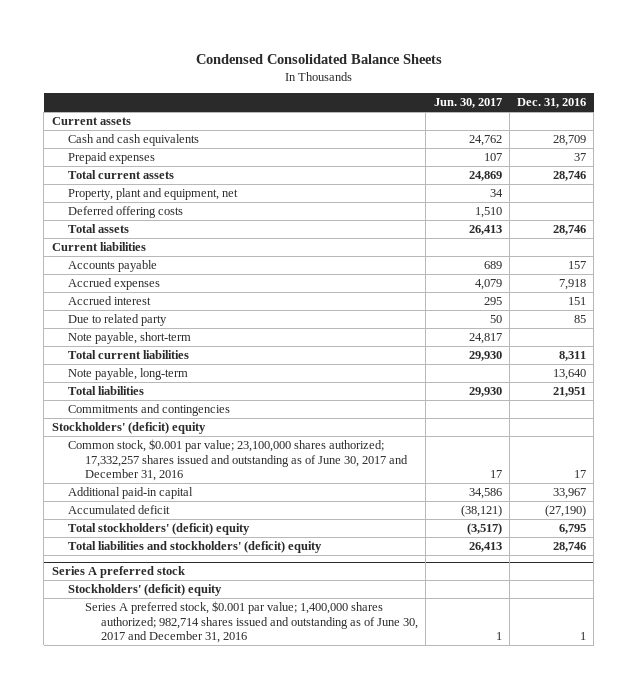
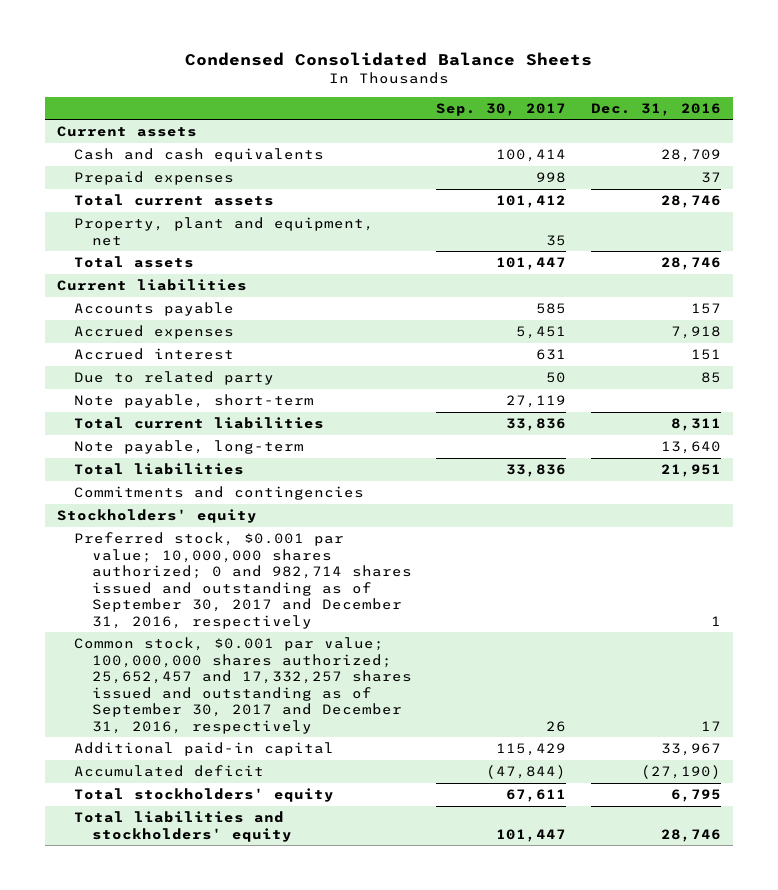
- | Jun. 30, 2017 | Dec. 31, 2016
+ | Sep. 30, 2017 | Dec. 31, 2016
- Deferred offering costs | 1,510 |
- Stockholders' (deficit) equity
- Common stock, $0.001 par value; 23,100,000 shares authorized; 17,332,257 shares issued and outstanding as of June 30, 2017 and December 31, 2016 | 17 | 17
+ Stockholders' equity
+ Preferred stock, $0.001 par value; 10,000,000 shares authorized; 0 and 982,714 shares issued and outstanding as of September 30, 2017 and December 31, 2016, respectively | | 1
+ Common stock, $0.001 par value; 100,000,000 shares authorized; 25,652,457 and 17,332,257 shares issued and outstanding as of September 30, 2017 and December 31, 2016, respectively | 26 | 17
- Total stockholders' (deficit) equity | (3,517) | 6,795
- Total liabilities and stockholders' (deficit) equity | 26,413 | 28,746
- Series A preferred stock
- Stockholders' (deficit) equity
- Series A preferred stock, $0.001 par value; 1,400,000 shares authorized; 982,714 shares issued and outstanding as of June 30, 2017 and December 31, 2016 | 1 | 1
+ Total stockholders' equity | 67,611 | 6,795
+ Total liabilities and stockholders' equity | 101,447 | 28,746

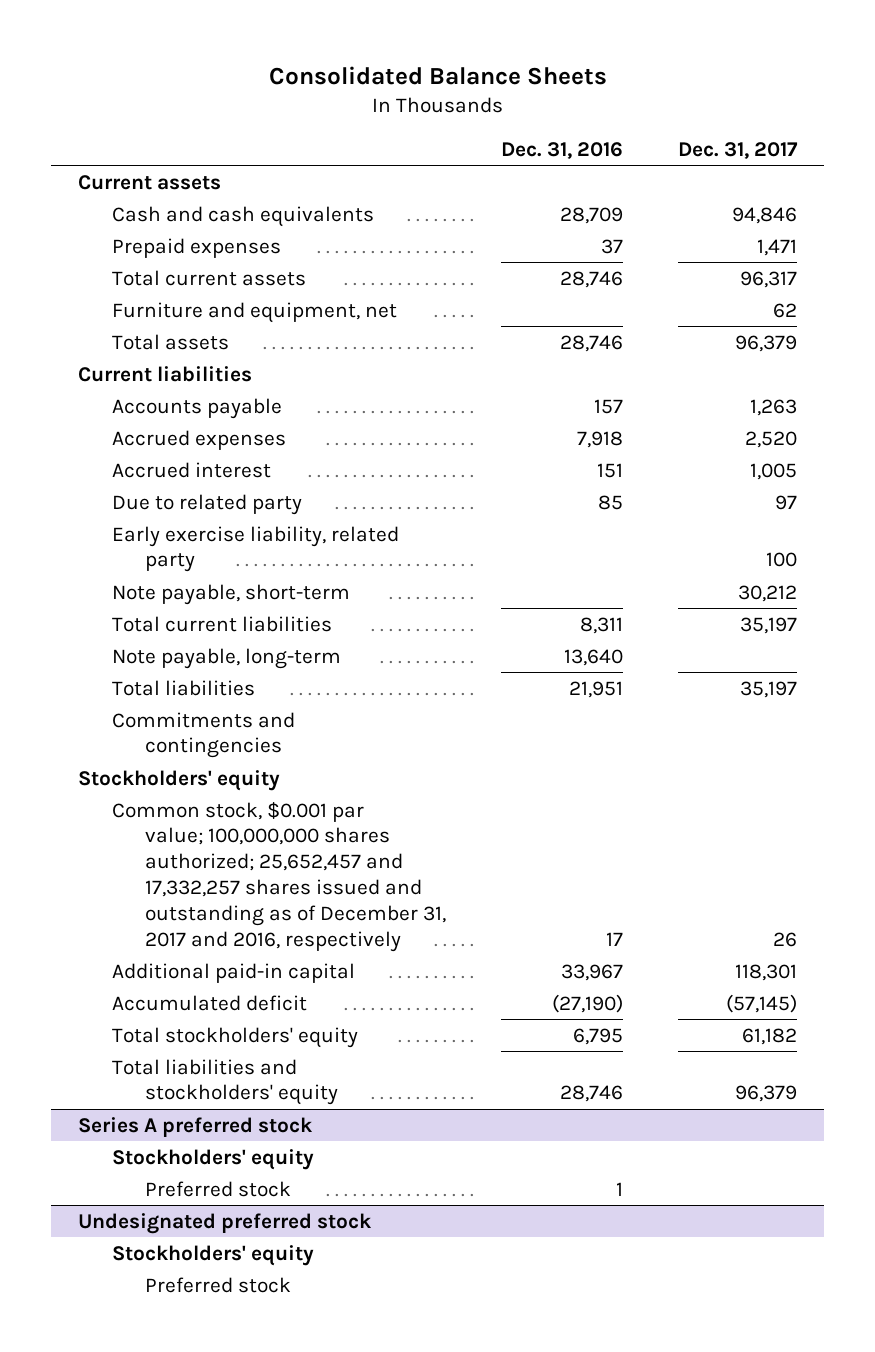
- Condensed Consolidated Balance Sheets
+ Consolidated Balance Sheets
- | Sep. 30, 2017 | Dec. 31, 2016
+ | Dec. 31, 2016 | Dec. 31, 2017
- Property, plant and equipment, net | 35 |
+ Furniture and equipment, net | | 62
+ Early exercise liability, related party | | 100
- Preferred stock, $0.001 par value; 10,000,000 shares authorized; 0 and 982,714 shares issued and outstanding as of September 30, 2017 and December 31, 2016, respectively | | 1
- Common stock, $0.001 par value; 100,000,000 shares authorized; 25,652,457 and 17,332,257 shares issued and outstanding as of September 30, 2017 and December 31, 2016, respectively | 26 | 17
+ Common stock, $0.001 par value; 100,000,000 shares authorized; 25,652,457 and 17,332,257 shares issued and outstanding as of December 31, 2017 and 2016, respectively | 17 | 26
+ Series A preferred stock
+ Stockholders' equity
+ Preferred stock | 1 |
+ Undesignated preferred stock
+ Stockholders' equity
+ Preferred stock

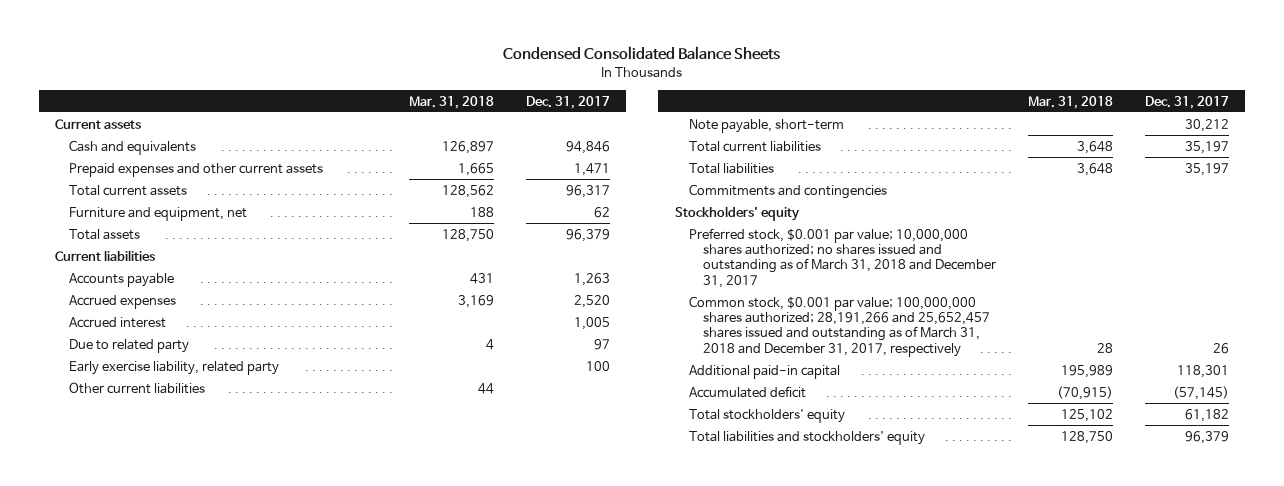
- Consolidated Balance Sheets
+ Condensed Consolidated Balance Sheets
- | Dec. 31, 2016 | Dec. 31, 2017
+ | Mar. 31, 2018 | Dec. 31, 2017
- Cash and cash equivalents | 28,709 | 94,846
- Prepaid expenses | 37 | 1,471
+ Cash and equivalents | 126,897 | 94,846
+ Prepaid expenses and other current assets | 1,665 | 1,471
+ Other current liabilities | 44 |
- Note payable, long-term | 13,640 |
- Common stock, $0.001 par value; 100,000,000 shares authorized; 25,652,457 and 17,332,257 shares issued and outstanding as of December 31, 2017 and 2016, respectively | 17 | 26
+ Preferred stock, $0.001 par value; 10,000,000 shares authorized; no shares issued and outstanding as of March 31, 2018 and December 31, 2017
+ Common stock, $0.001 par value; 100,000,000 shares authorized; 28,191,266 and 25,652,457 shares issued and outstanding as of March 31, 2018 and December 31, 2017, respectively | 28 | 26
- Series A preferred stock
- Stockholders' equity
- Preferred stock | 1 |
- Undesignated preferred stock
- Stockholders' equity
- Preferred stock

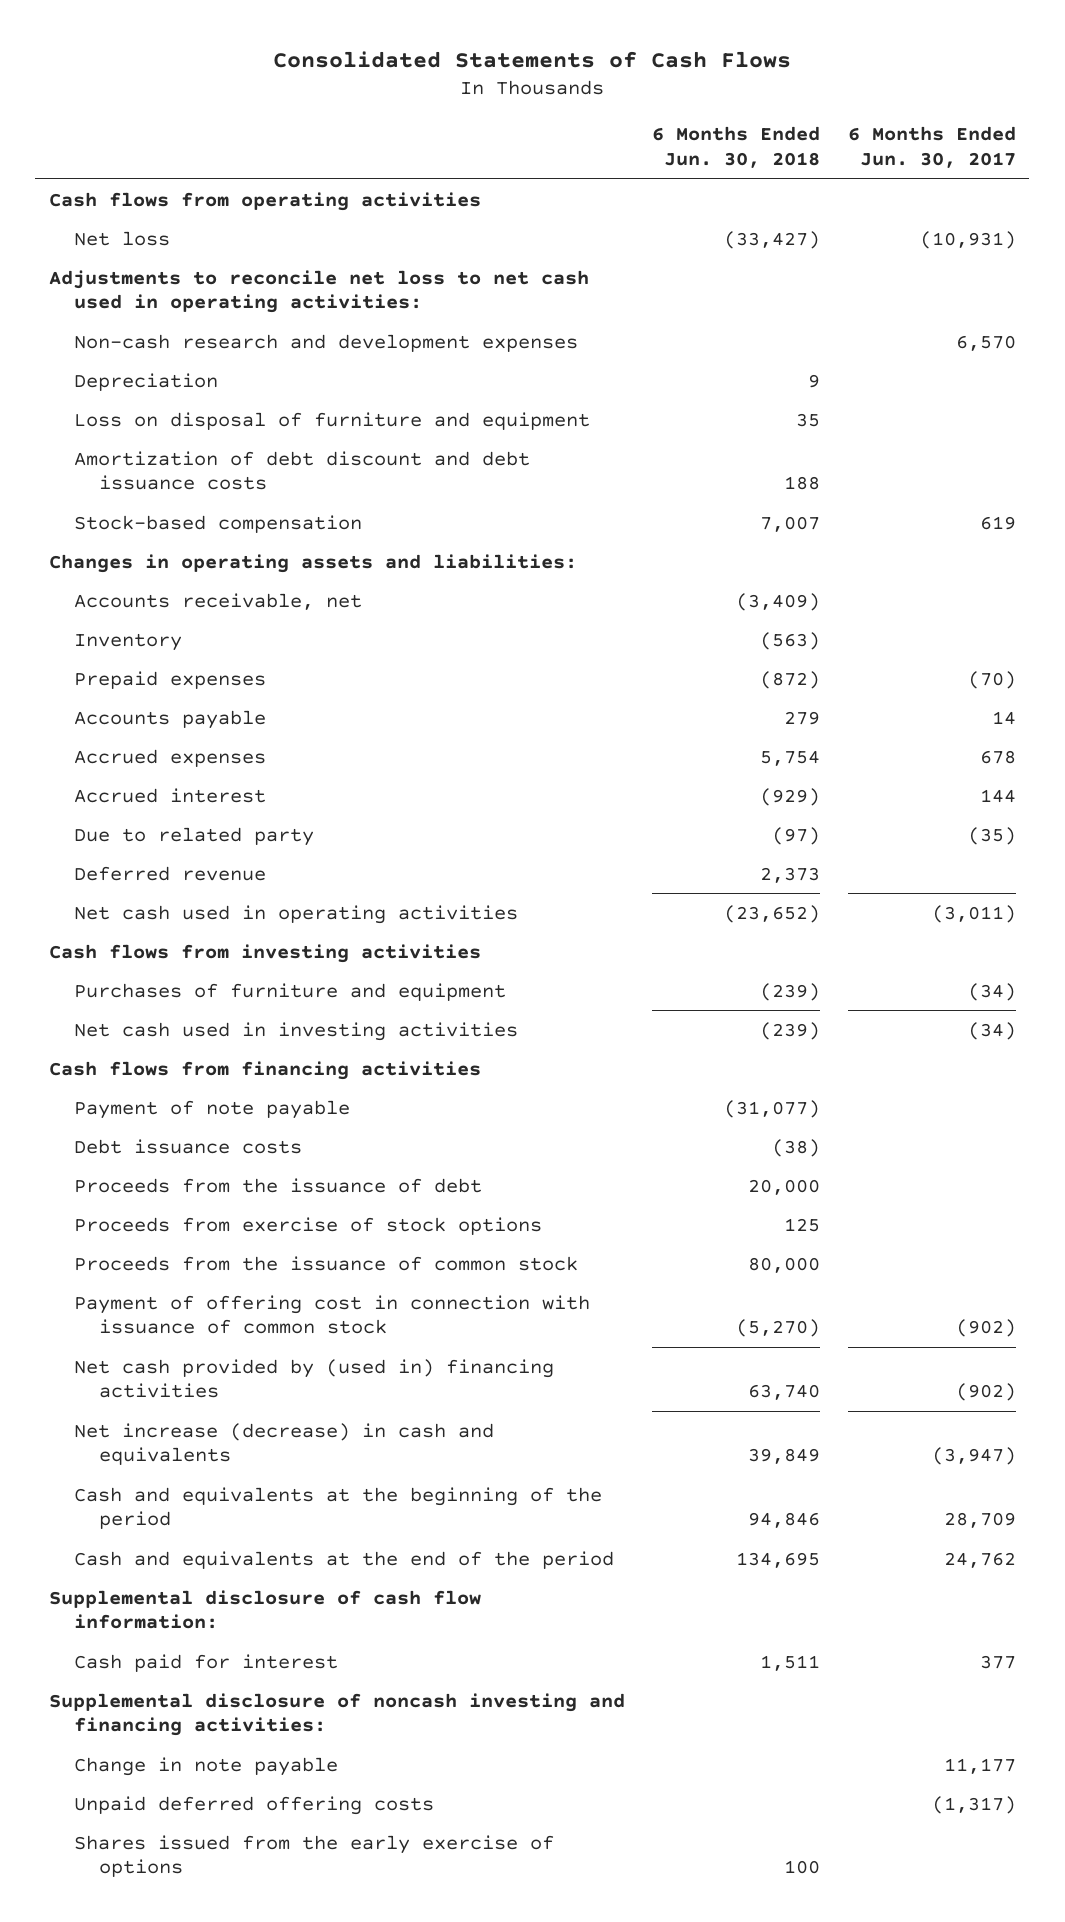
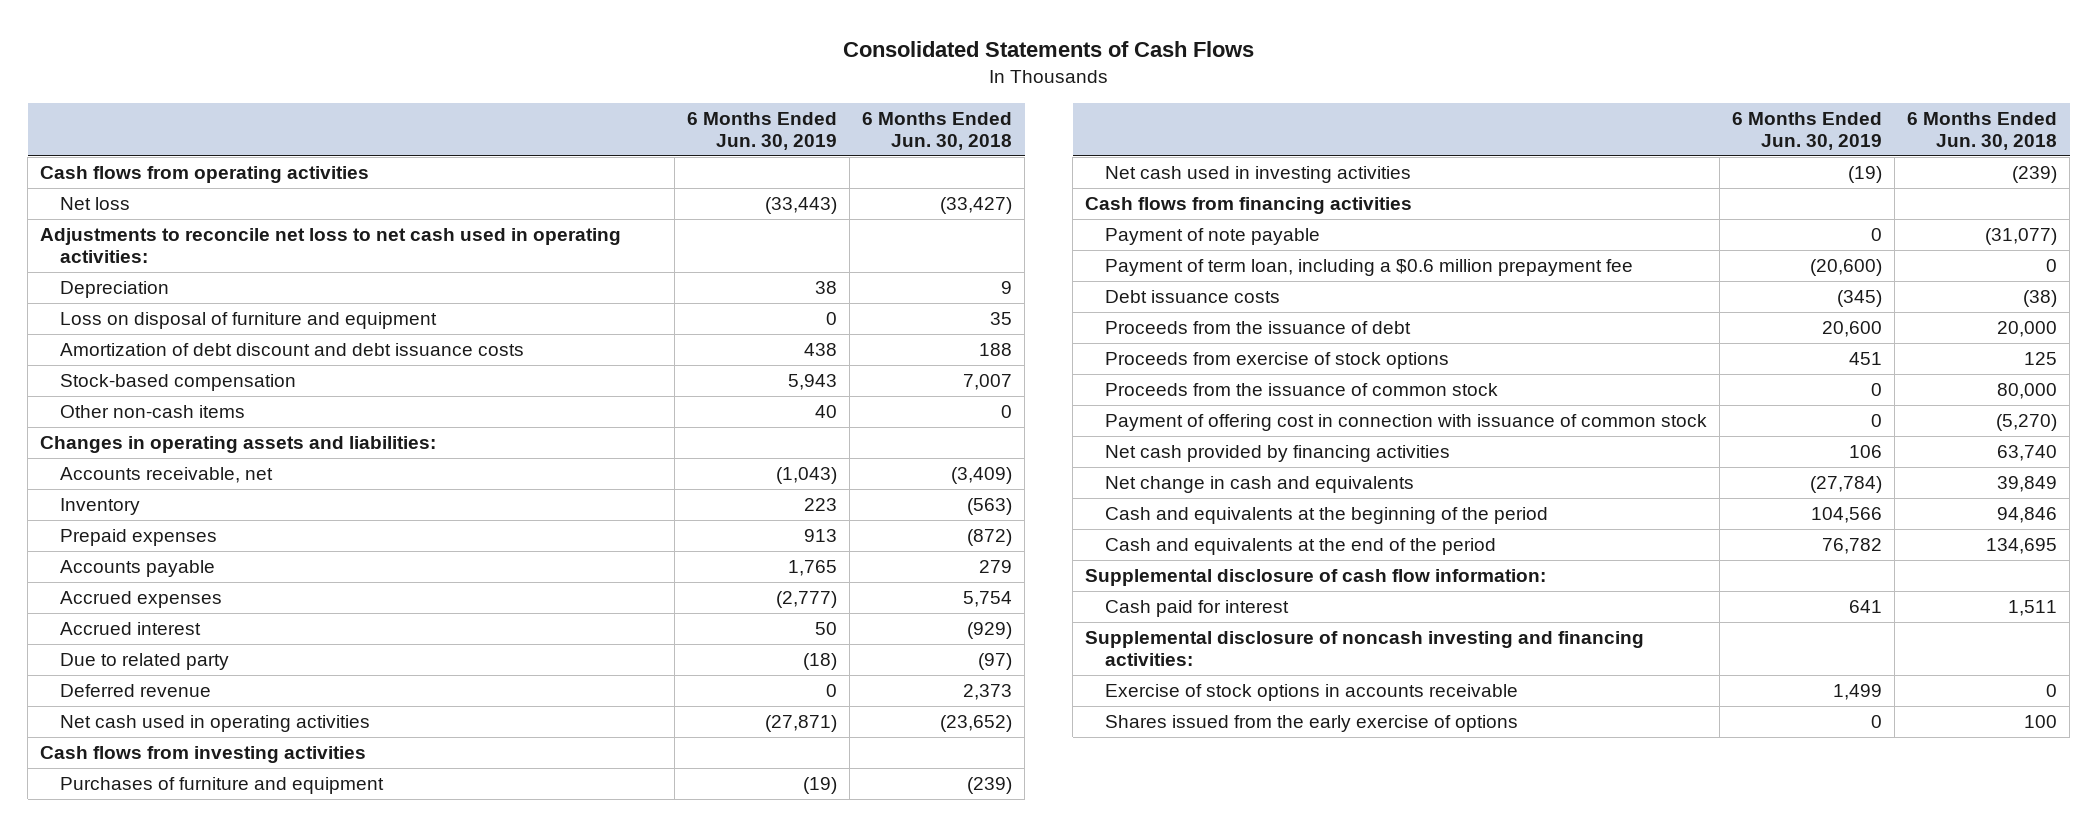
- | 6 Months Ended Jun. 30, 2018 | 6 Months Ended Jun. 30, 2017
+ | 6 Months Ended Jun. 30, 2019 | 6 Months Ended Jun. 30, 2018
- Non-cash research and development expenses | | 6,570
+ Other non-cash items | 40 | 0
+ Payment of term loan, including a $0.6 million prepayment fee | (20,600) | 0
- Net cash provided by (used in) financing activities | 63,740 | (902)
- Net increase (decrease) in cash and equivalents | 39,849 | (3,947)
+ Net cash provided by financing activities | 106 | 63,740
+ Net change in cash and equivalents | (27,784) | 39,849
- Change in note payable | | 11,177
- Unpaid deferred offering costs | | (1,317)
+ Exercise of stock options in accounts receivable | 1,499 | 0

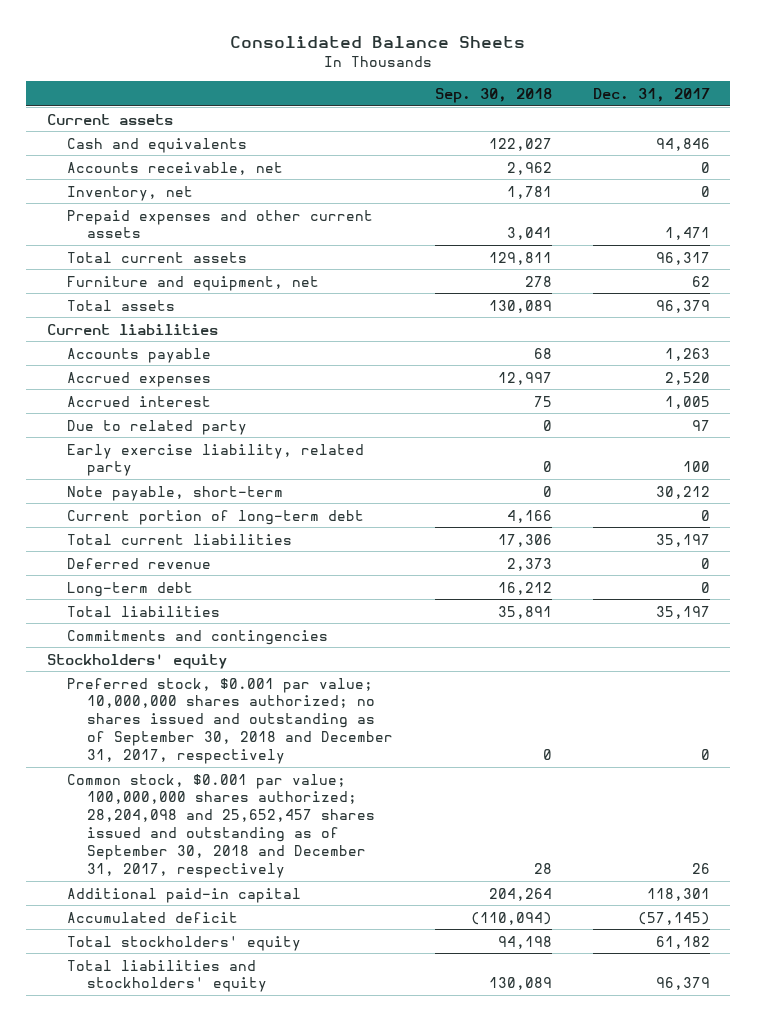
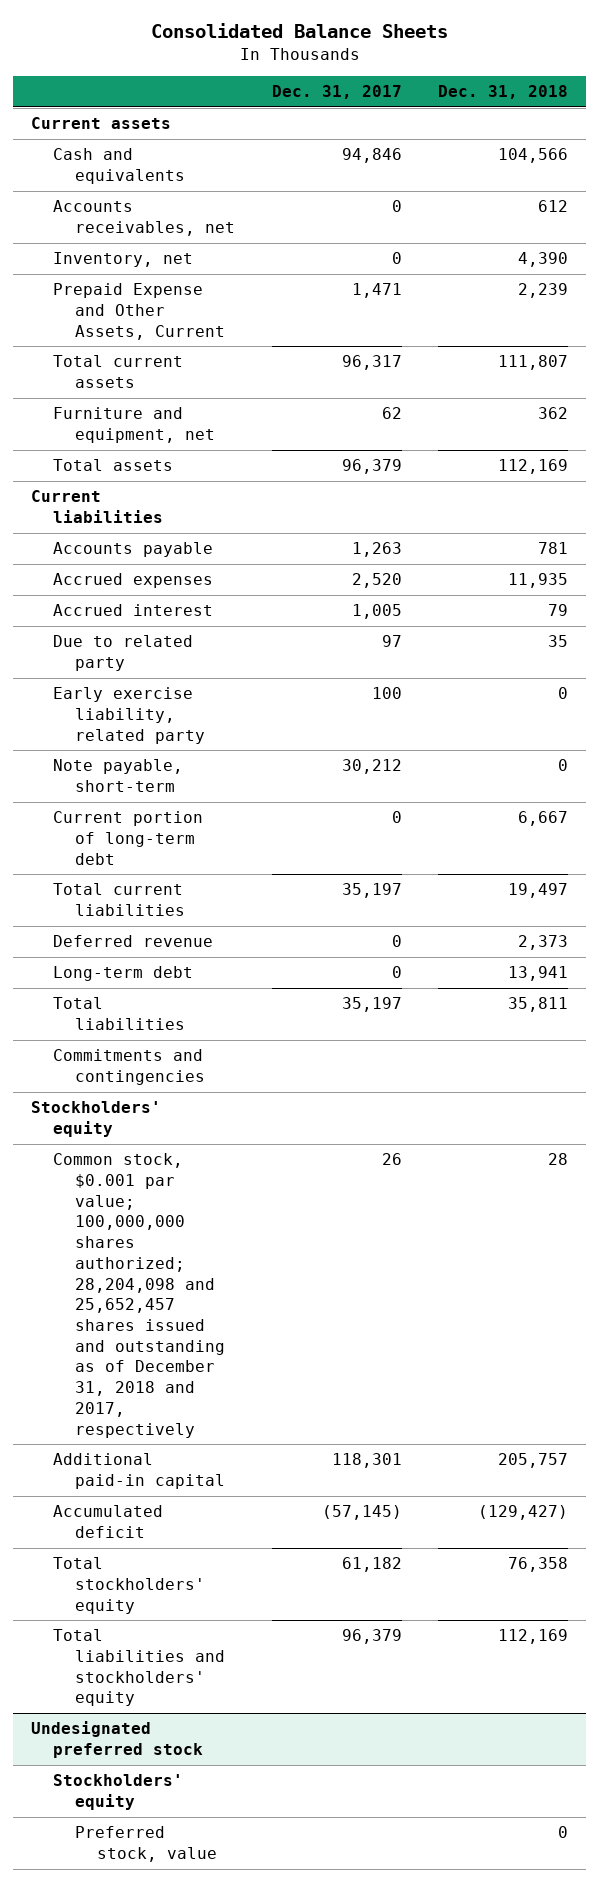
- | Sep. 30, 2018 | Dec. 31, 2017
+ | Dec. 31, 2017 | Dec. 31, 2018
- Accounts receivable, net | 2,962 | 0
+ Accounts receivables, net | 0 | 612
- Prepaid expenses and other current assets | 3,041 | 1,471
+ Prepaid Expense and Other Assets, Current | 1,471 | 2,239
- Preferred stock, $0.001 par value; 10,000,000 shares authorized; no shares issued and outstanding as of September 30, 2018 and December 31, 2017, respectively | 0 | 0
- Common stock, $0.001 par value; 100,000,000 shares authorized; 28,204,098 and 25,652,457 shares issued and outstanding as of September 30, 2018 and December 31, 2017, respectively | 28 | 26
+ Common stock, $0.001 par value; 100,000,000 shares authorized; 28,204,098 and 25,652,457 shares issued and outstanding as of December 31, 2018 and 2017, respectively | 26 | 28
+ Undesignated preferred stock
+ Stockholders' equity
+ Preferred stock, value | | 0

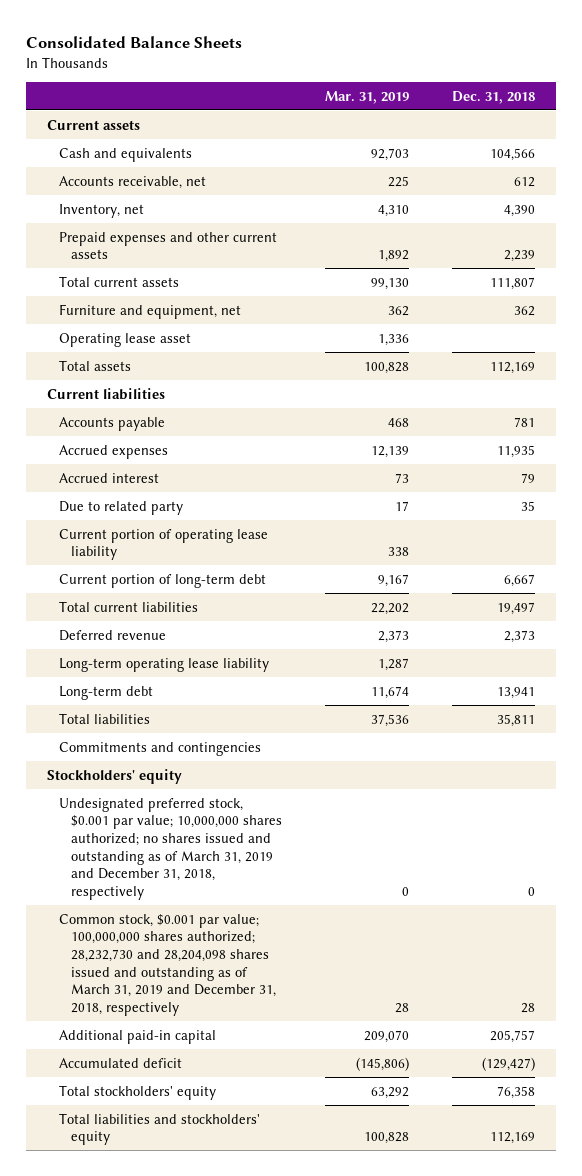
- | Dec. 31, 2017 | Dec. 31, 2018
+ | Mar. 31, 2019 | Dec. 31, 2018
- Accounts receivables, net | 0 | 612
+ Accounts receivable, net | 225 | 612
- Prepaid Expense and Other Assets, Current | 1,471 | 2,239
+ Prepaid expenses and other current assets | 1,892 | 2,239
+ Operating lease asset | 1,336 |
- Early exercise liability, related party | 100 | 0
- Note payable, short-term | 30,212 | 0
+ Current portion of operating lease liability | 338 |
+ Long-term operating lease liability | 1,287 |
- Common stock, $0.001 par value; 100,000,000 shares authorized; 28,204,098 and 25,652,457 shares issued and outstanding as of December 31, 2018 and 2017, respectively | 26 | 28
+ Undesignated preferred stock, $0.001 par value; 10,000,000 shares authorized; no shares issued and outstanding as of March 31, 2019 and December 31, 2018, respectively | 0 | 0
+ Common stock, $0.001 par value; 100,000,000 shares authorized; 28,232,730 and 28,204,098 shares issued and outstanding as of March 31, 2019 and December 31, 2018, respectively | 28 | 28
- Undesignated preferred stock
- Stockholders' equity
- Preferred stock, value | | 0

